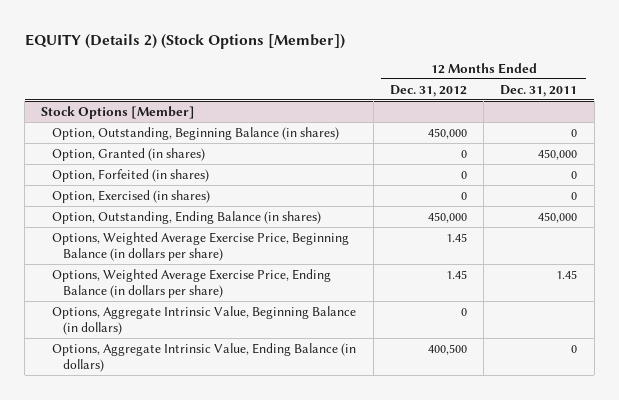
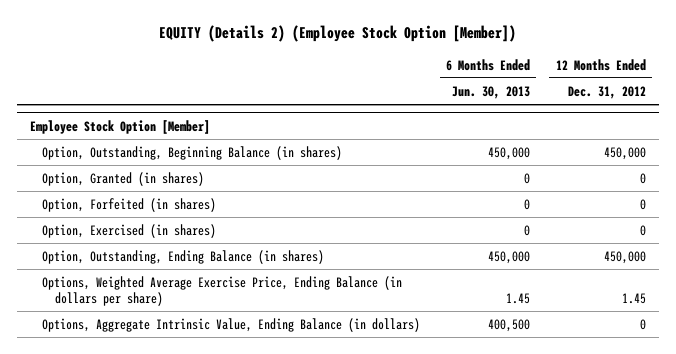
- EQUITY (Details 2) (Stock Options [Member])
+ EQUITY (Details 2) (Employee Stock Option [Member])
- | 12 Months Ended Dec. 31, 2012 | 12 Months Ended Dec. 31, 2011
+ | 6 Months Ended Jun. 30, 2013 | 12 Months Ended Dec. 31, 2012
- Stock Options [Member]
+ Employee Stock Option [Member]
- Options, Weighted Average Exercise Price, Beginning Balance (in dollars per share) | 1.45 |
- Options, Aggregate Intrinsic Value, Beginning Balance (in dollars) | 0 |
- Options, Aggregate Intrinsic Value, Ending Balance (in dollars) | 400,500 | 0
+ Options, Aggregate Intrinsic Value, Ending Balance (in dollars) | 400,500 | 0

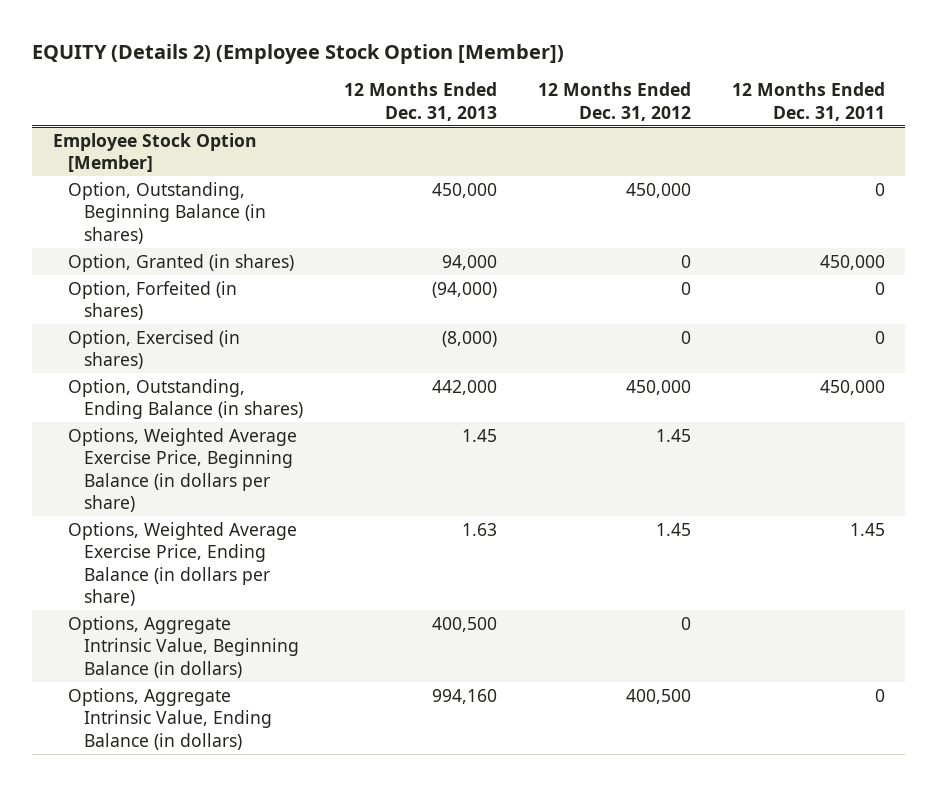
- | 6 Months Ended Jun. 30, 2013 | 12 Months Ended Dec. 31, 2012
+ | 12 Months Ended Dec. 31, 2013 | 12 Months Ended Dec. 31, 2012 | 12 Months Ended Dec. 31, 2011
@ Employee Stock Option [Member]
+ Options, Weighted Average Exercise Price, Beginning Balance (in dollars per share) | 1.45 | 1.45 |
- Options, Aggregate Intrinsic Value, Ending Balance (in dollars) | 400,500 | 0
+ Options, Aggregate Intrinsic Value, Beginning Balance (in dollars) | 400,500 | 0 |
+ Options, Aggregate Intrinsic Value, Ending Balance (in dollars) | 994,160 | 400,500 | 0

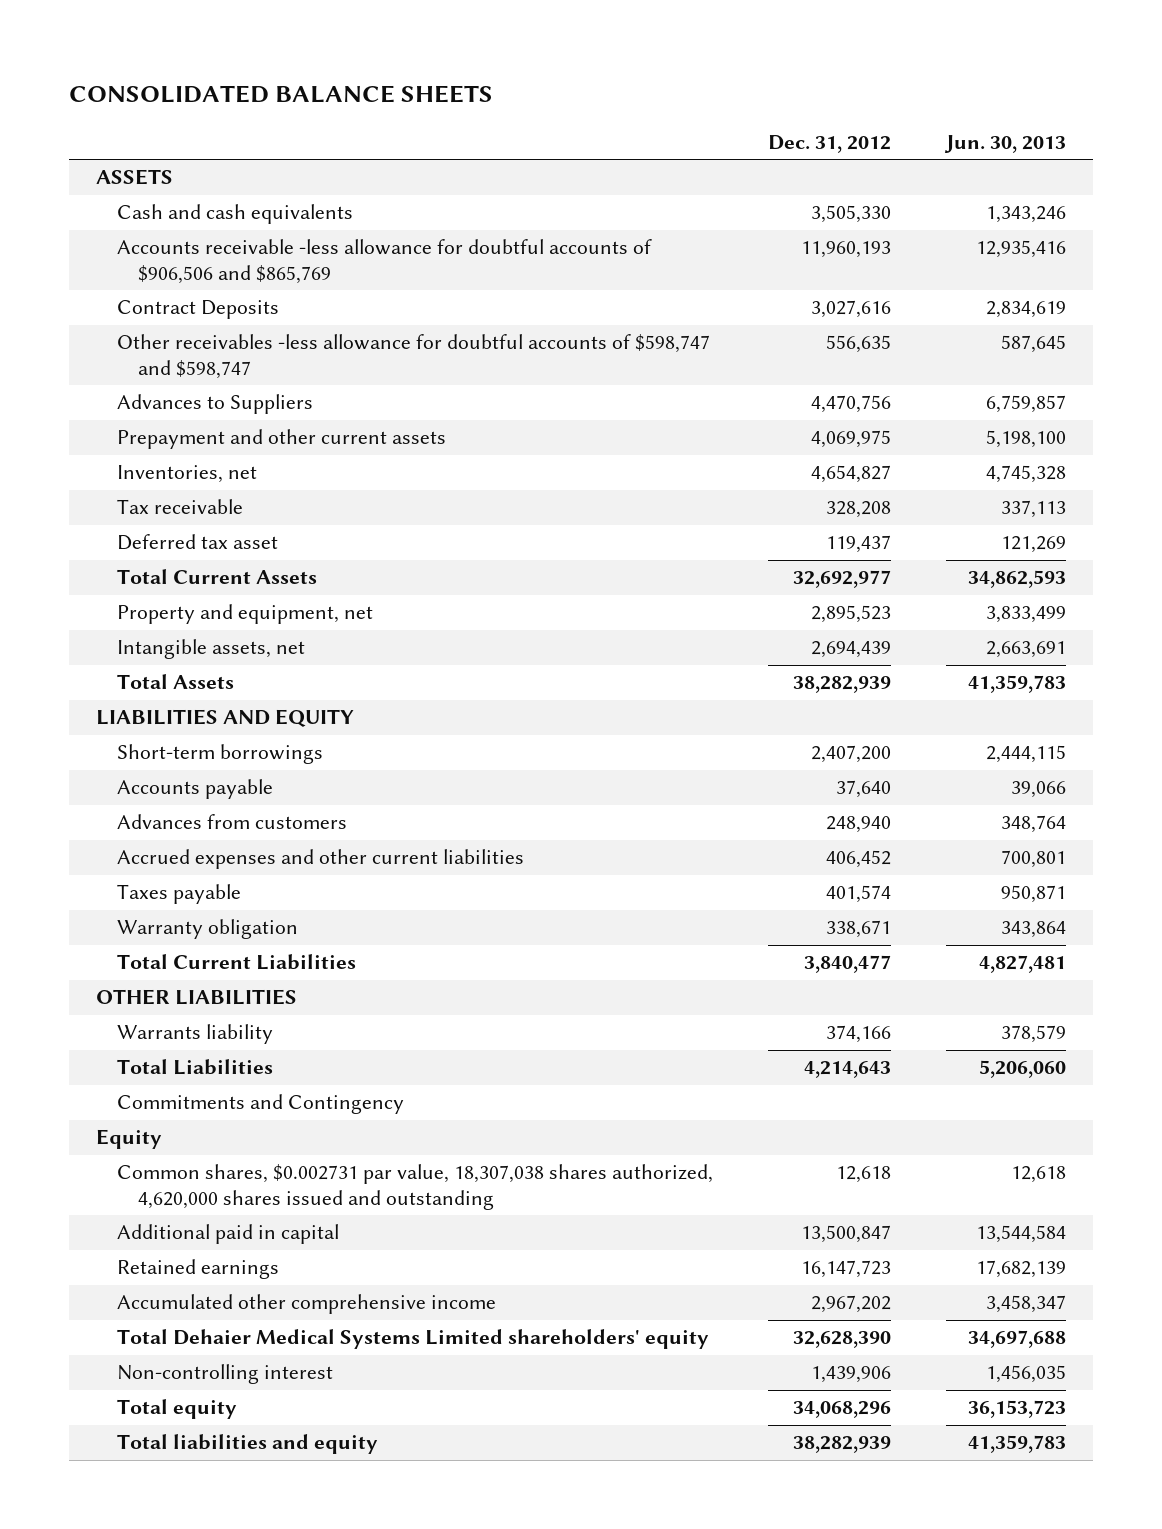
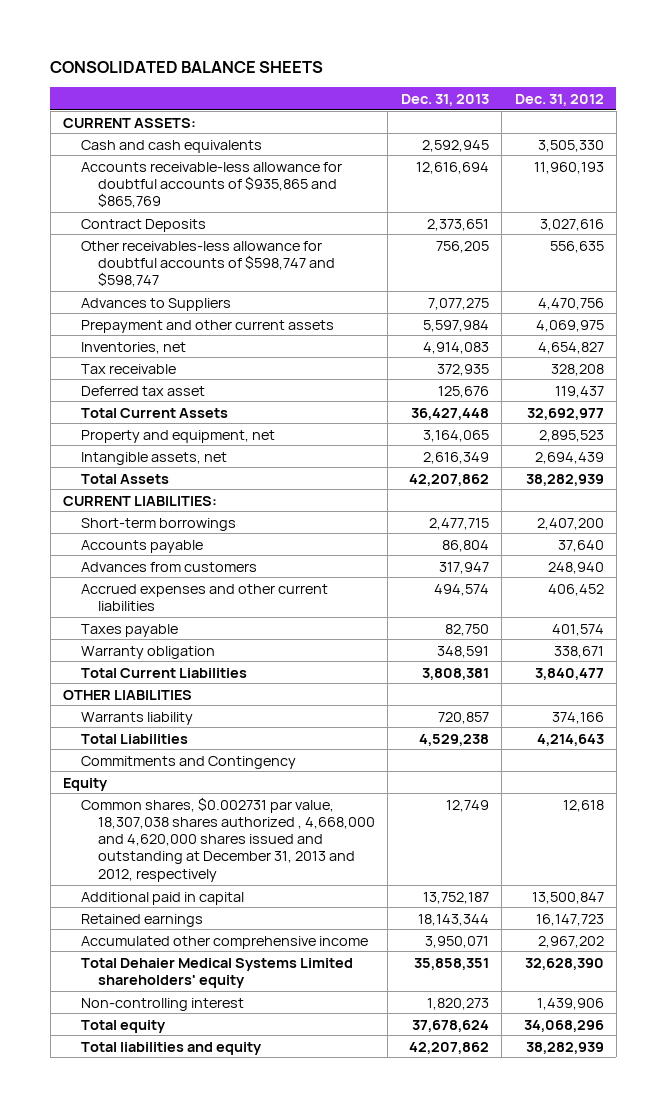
- | Dec. 31, 2012 | Jun. 30, 2013
+ | Dec. 31, 2013 | Dec. 31, 2012
- ASSETS
+ CURRENT ASSETS:
- Accounts receivable -less allowance for doubtful accounts of $906,506 and $865,769 | 11,960,193 | 12,935,416
+ Accounts receivable-less allowance for doubtful accounts of $935,865 and $865,769 | 12,616,694 | 11,960,193
- Other receivables -less allowance for doubtful accounts of $598,747 and $598,747 | 556,635 | 587,645
+ Other receivables-less allowance for doubtful accounts of $598,747 and $598,747 | 756,205 | 556,635
- LIABILITIES AND EQUITY
+ CURRENT LIABILITIES:
- Common shares, $0.002731 par value, 18,307,038 shares authorized, 4,620,000 shares issued and outstanding | 12,618 | 12,618
+ Common shares, $0.002731 par value, 18,307,038 shares authorized , 4,668,000 and 4,620,000 shares issued and outstanding at December 31, 2013 and 2012, respectively | 12,749 | 12,618

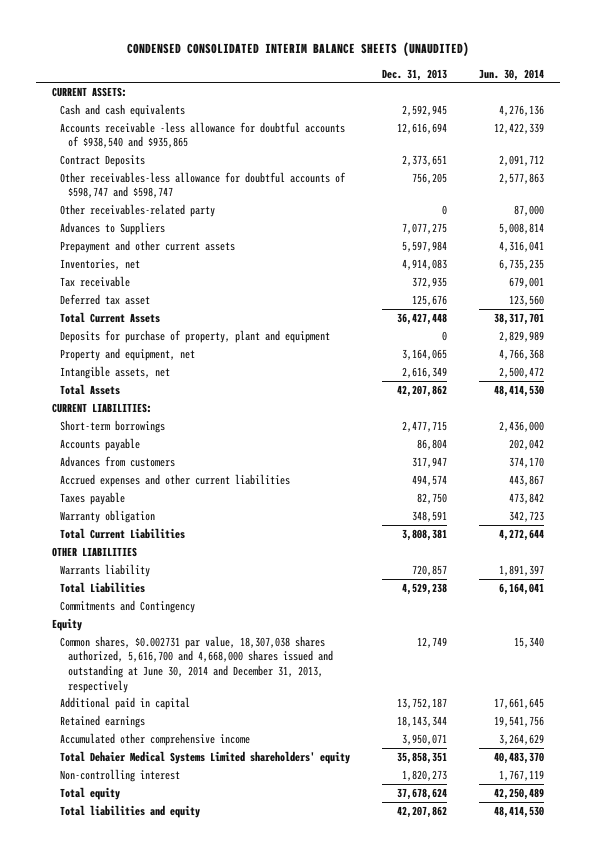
- CONSOLIDATED BALANCE SHEETS
+ CONDENSED CONSOLIDATED INTERIM BALANCE SHEETS (UNAUDITED)
- | Dec. 31, 2013 | Dec. 31, 2012
+ | Dec. 31, 2013 | Jun. 30, 2014
- Accounts receivable-less allowance for doubtful accounts of $935,865 and $865,769 | 12,616,694 | 11,960,193
+ Accounts receivable -less allowance for doubtful accounts of $938,540 and $935,865 | 12,616,694 | 12,422,339
+ Other receivables-related party | 0 | 87,000
+ Deposits for purchase of property, plant and equipment | 0 | 2,829,989
- Common shares, $0.002731 par value, 18,307,038 shares authorized , 4,668,000 and 4,620,000 shares issued and outstanding at December 31, 2013 and 2012, respectively | 12,749 | 12,618
+ Common shares, $0.002731 par value, 18,307,038 shares authorized, 5,616,700 and 4,668,000 shares issued and outstanding at June 30, 2014 and December 31, 2013, respectively | 12,749 | 15,340

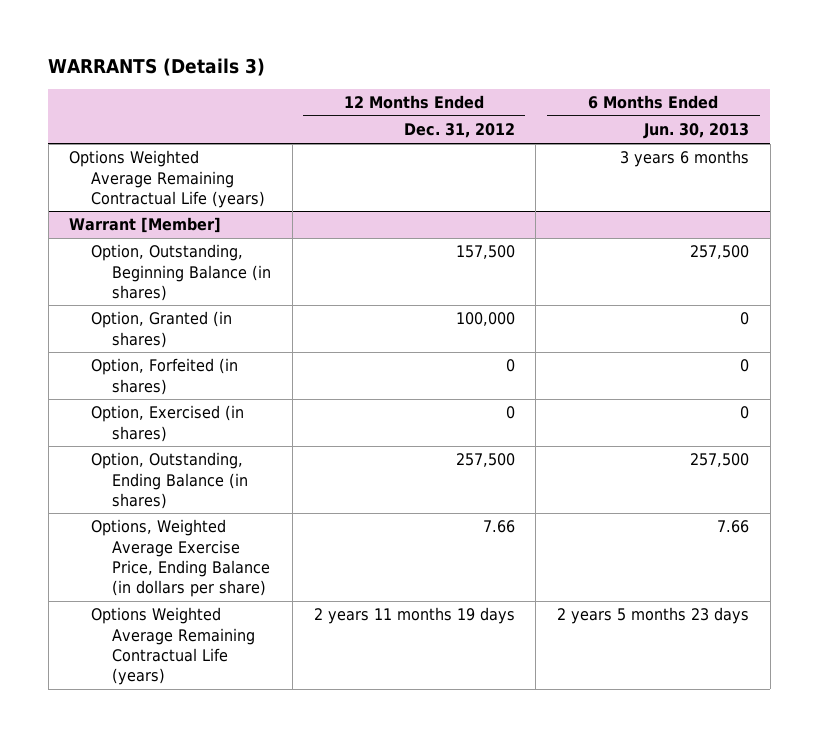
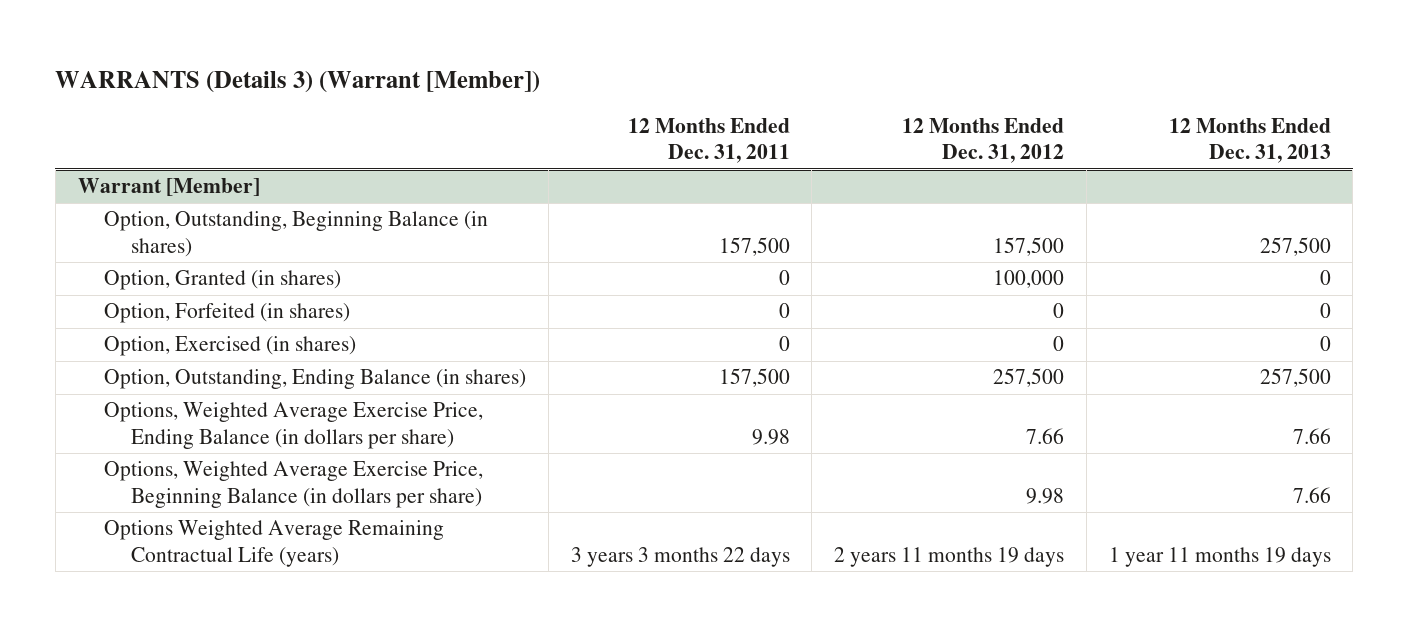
- WARRANTS (Details 3)
+ WARRANTS (Details 3) (Warrant [Member])
- | 12 Months Ended Dec. 31, 2012 | 6 Months Ended Jun. 30, 2013
+ | 12 Months Ended Dec. 31, 2011 | 12 Months Ended Dec. 31, 2012 | 12 Months Ended Dec. 31, 2013
- Options Weighted Average Remaining Contractual Life (years) | | 3 years 6 months
@ Warrant [Member]
+ Options, Weighted Average Exercise Price, Beginning Balance (in dollars per share) | | 9.98 | 7.66

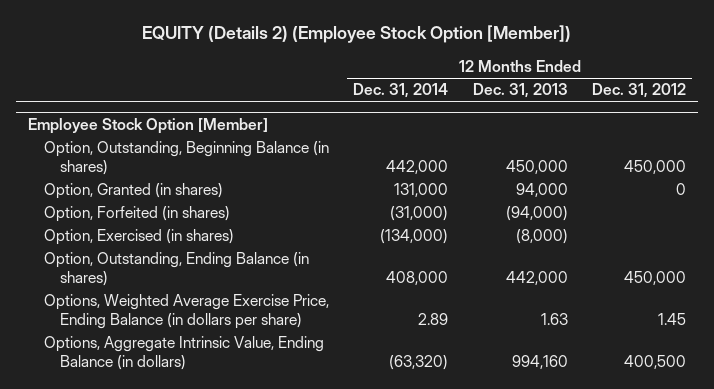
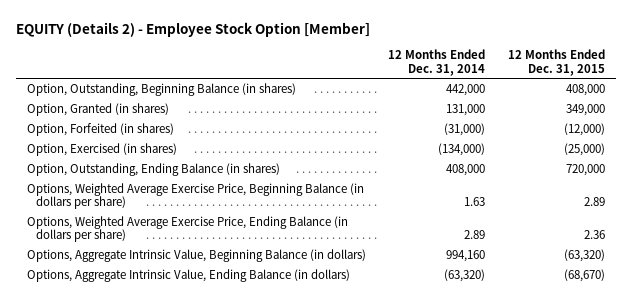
- EQUITY (Details 2) (Employee Stock Option [Member])
+ EQUITY (Details 2) - Employee Stock Option [Member]
- | 12 Months Ended Dec. 31, 2014 | 12 Months Ended Dec. 31, 2013 | 12 Months Ended Dec. 31, 2012
+ | 12 Months Ended Dec. 31, 2014 | 12 Months Ended Dec. 31, 2015
- Employee Stock Option [Member]
+ Options, Weighted Average Exercise Price, Beginning Balance (in dollars per share) | 1.63 | 2.89
+ Options, Aggregate Intrinsic Value, Beginning Balance (in dollars) | 994,160 | (63,320)

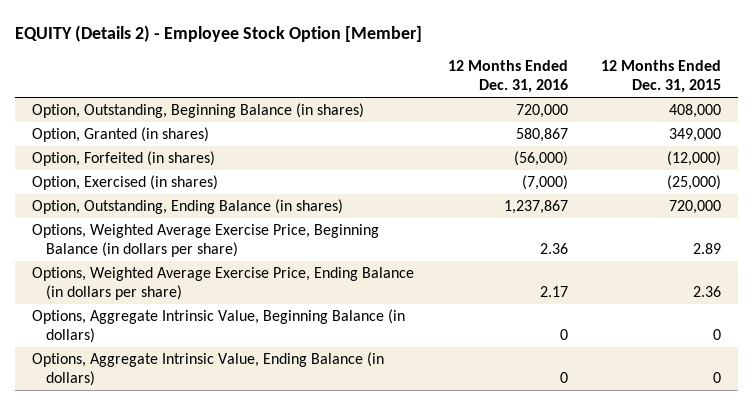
- | 12 Months Ended Dec. 31, 2014 | 12 Months Ended Dec. 31, 2015
+ | 12 Months Ended Dec. 31, 2016 | 12 Months Ended Dec. 31, 2015
- Options, Aggregate Intrinsic Value, Beginning Balance (in dollars) | 994,160 | (63,320)
- Options, Aggregate Intrinsic Value, Ending Balance (in dollars) | (63,320) | (68,670)
+ Options, Aggregate Intrinsic Value, Beginning Balance (in dollars) | 0 | 0
+ Options, Aggregate Intrinsic Value, Ending Balance (in dollars) | 0 | 0

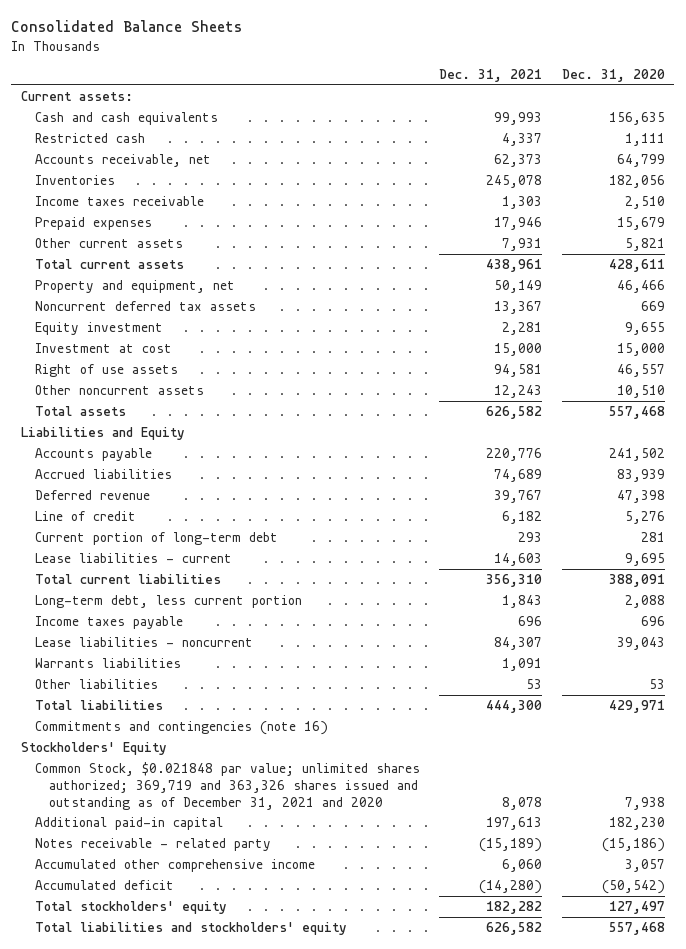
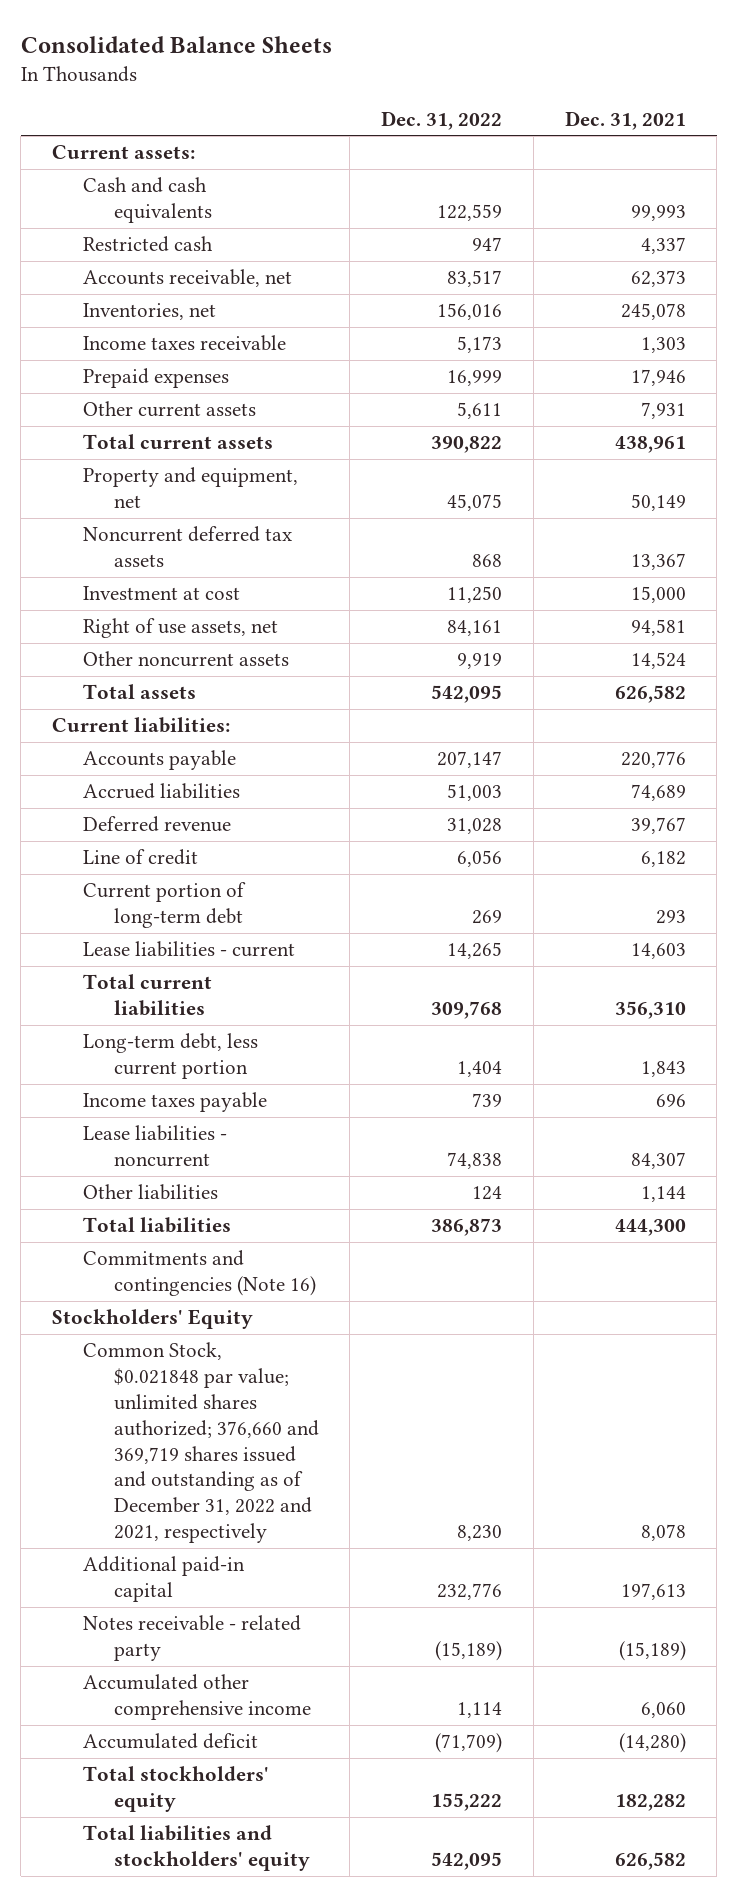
- | Dec. 31, 2021 | Dec. 31, 2020
+ | Dec. 31, 2022 | Dec. 31, 2021
- Inventories | 245,078 | 182,056
+ Inventories, net | 156,016 | 245,078
- Equity investment | 2,281 | 9,655
- Right of use assets | 94,581 | 46,557
- Other noncurrent assets | 12,243 | 10,510
+ Right of use assets, net | 84,161 | 94,581
+ Other noncurrent assets | 9,919 | 14,524
- Liabilities and Equity
+ Current liabilities:
- Warrants liabilities | 1,091 |
- Other liabilities | 53 | 53
+ Other liabilities | 124 | 1,144
- Commitments and contingencies (note 16)
+ Commitments and contingencies (Note 16)
- Common Stock, $0.021848 par value; unlimited shares authorized; 369,719 and 363,326 shares issued and outstanding as of December 31, 2021 and 2020 | 8,078 | 7,938
+ Common Stock, $0.021848 par value; unlimited shares authorized; 376,660 and 369,719 shares issued and outstanding as of December 31, 2022 and 2021, respectively | 8,230 | 8,078

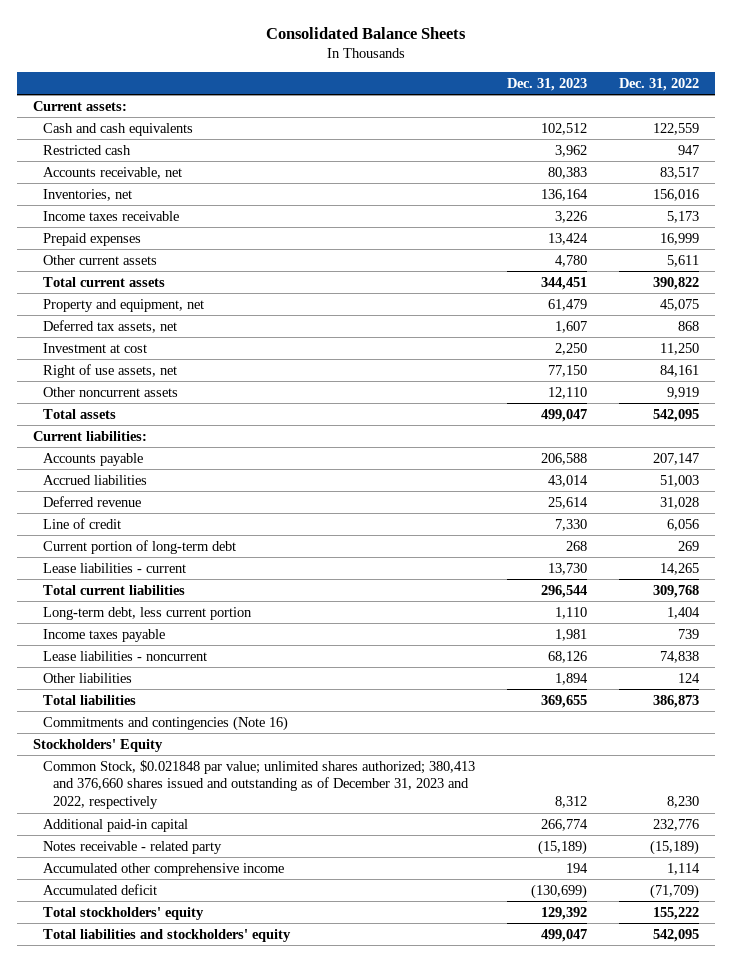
- | Dec. 31, 2022 | Dec. 31, 2021
+ | Dec. 31, 2023 | Dec. 31, 2022
- Noncurrent deferred tax assets | 868 | 13,367
+ Deferred tax assets, net | 1,607 | 868
- Common Stock, $0.021848 par value; unlimited shares authorized; 376,660 and 369,719 shares issued and outstanding as of December 31, 2022 and 2021, respectively | 8,230 | 8,078
+ Common Stock, $0.021848 par value; unlimited shares authorized; 380,413 and 376,660 shares issued and outstanding as of December 31, 2023 and 2022, respectively | 8,312 | 8,230

